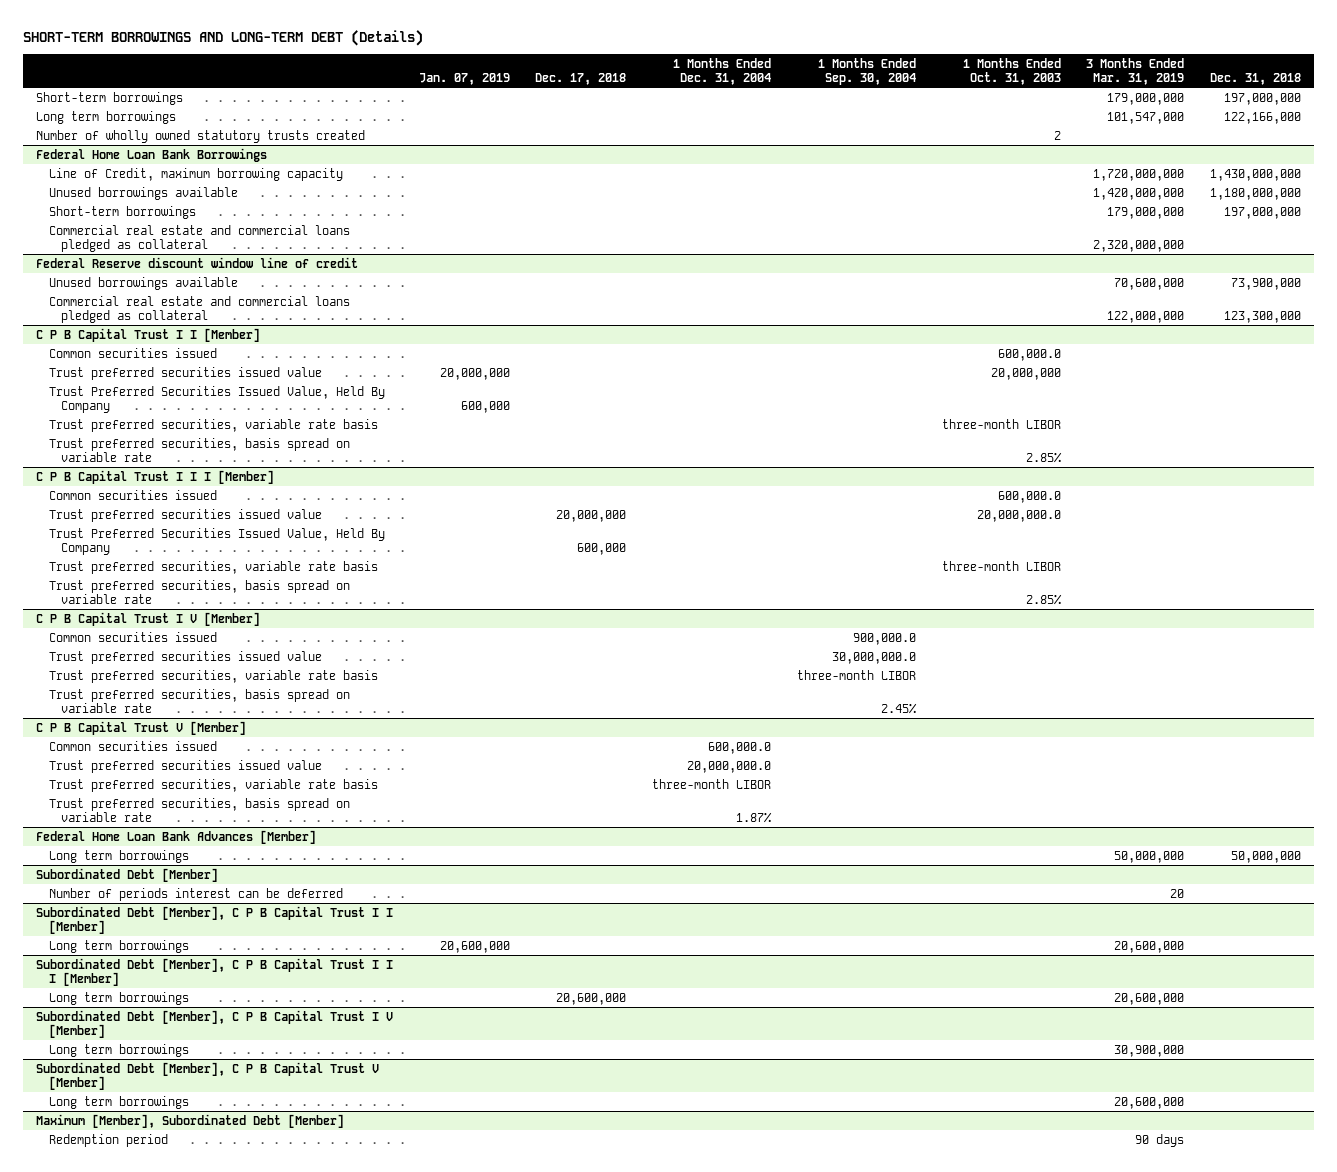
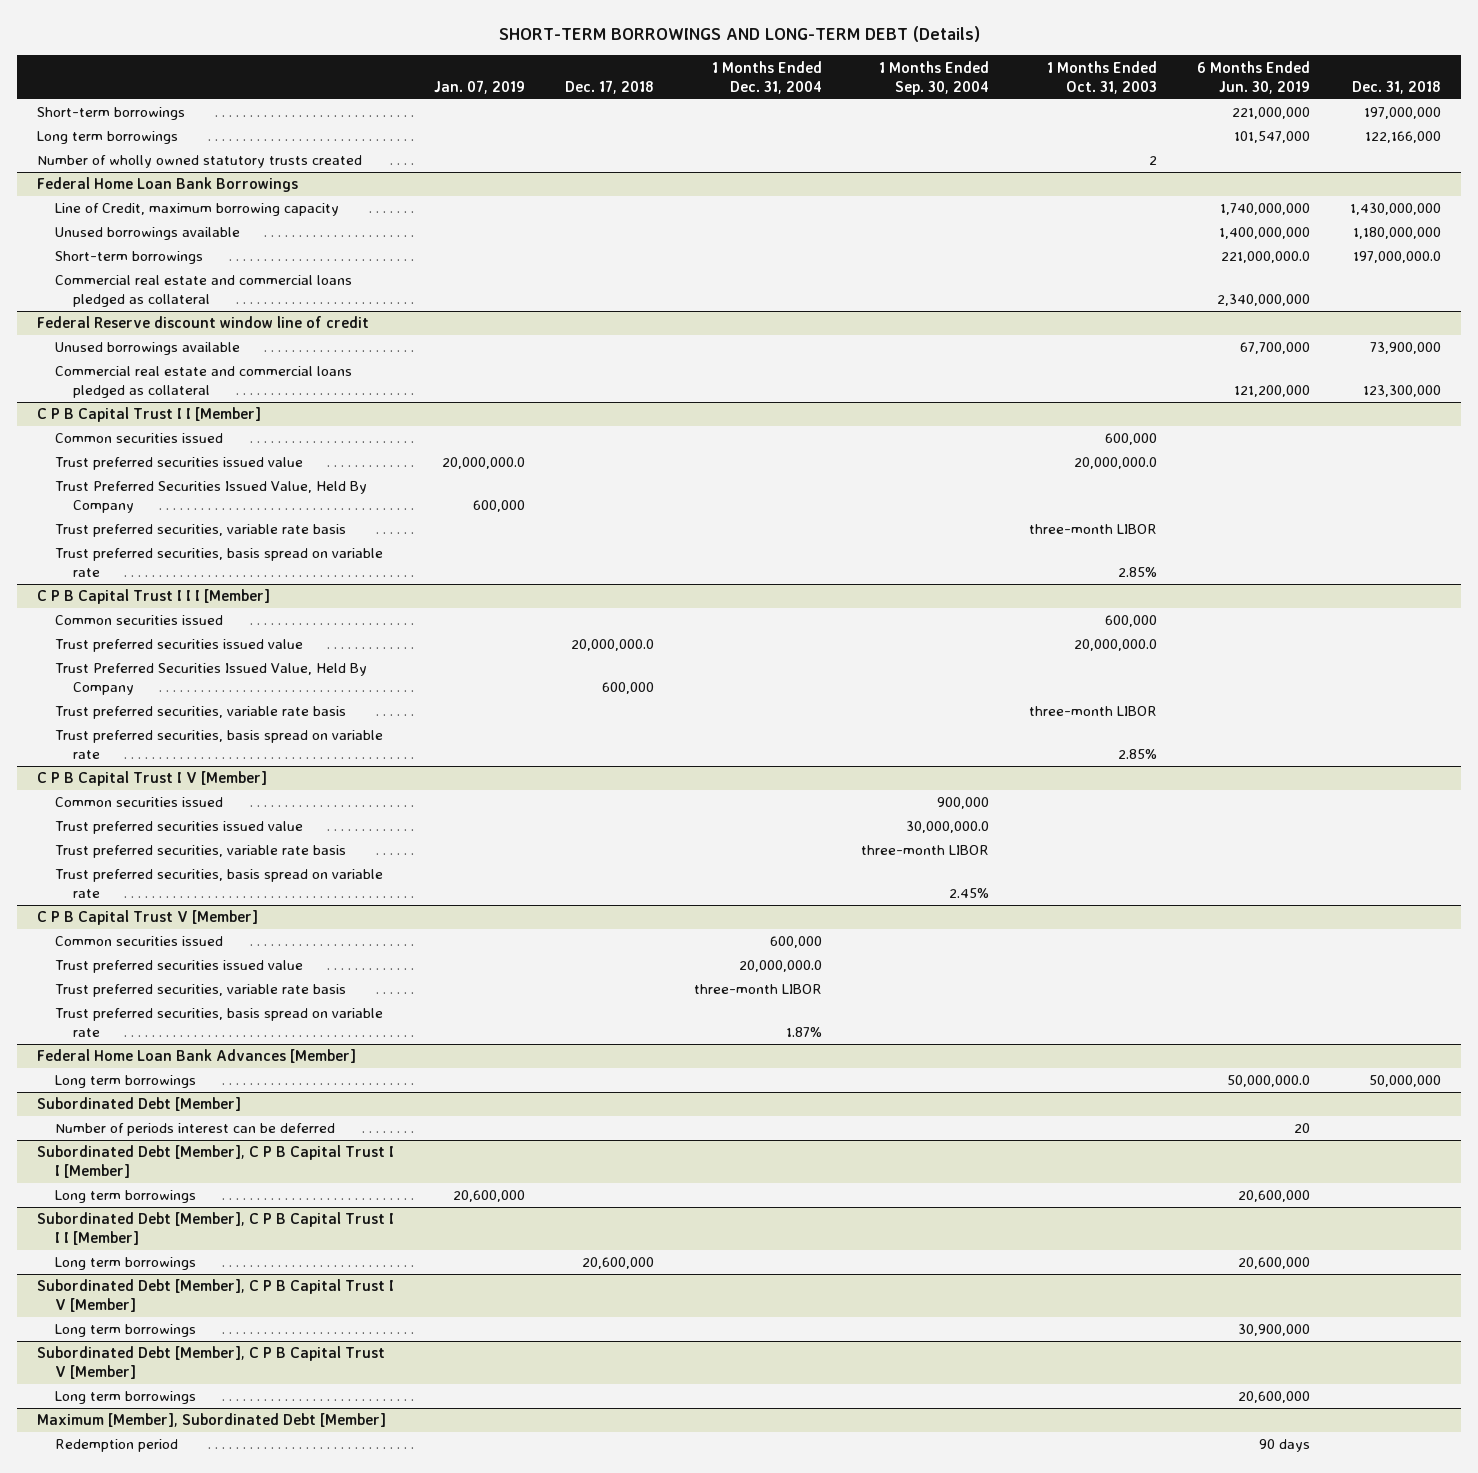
- | Jan. 07, 2019 | Dec. 17, 2018 | 1 Months Ended Dec. 31, 2004 | 1 Months Ended Sep. 30, 2004 | 1 Months Ended Oct. 31, 2003 | 3 Months Ended Mar. 31, 2019 | Dec. 31, 2018
+ | Jan. 07, 2019 | Dec. 17, 2018 | 1 Months Ended Dec. 31, 2004 | 1 Months Ended Sep. 30, 2004 | 1 Months Ended Oct. 31, 2003 | 6 Months Ended Jun. 30, 2019 | Dec. 31, 2018
@ Federal Home Loan Bank Borrowings
- Short-term borrowings | | | | | | 179,000,000 | 197,000,000
+ Short-term borrowings | | | | | | 221,000,000.0 | 197,000,000.0
@ C P B Capital Trust I I [Member]
- Common securities issued | | | | | 600,000.0 | |
- Trust preferred securities issued value | 20,000,000 | | | | 20,000,000 | |
+ Common securities issued | | | | | 600,000 | |
+ Trust preferred securities issued value | 20,000,000.0 | | | | 20,000,000.0 | |
@ C P B Capital Trust I I I [Member]
- Common securities issued | | | | | 600,000.0 | |
- Trust preferred securities issued value | | 20,000,000 | | | 20,000,000.0 | |
+ Common securities issued | | | | | 600,000 | |
+ Trust preferred securities issued value | | 20,000,000.0 | | | 20,000,000.0 | |
@ C P B Capital Trust I V [Member]
- Common securities issued | | | | 900,000.0 | | |
+ Common securities issued | | | | 900,000 | | |
@ C P B Capital Trust V [Member]
- Common securities issued | | | 600,000.0 | | | |
+ Common securities issued | | | 600,000 | | | |

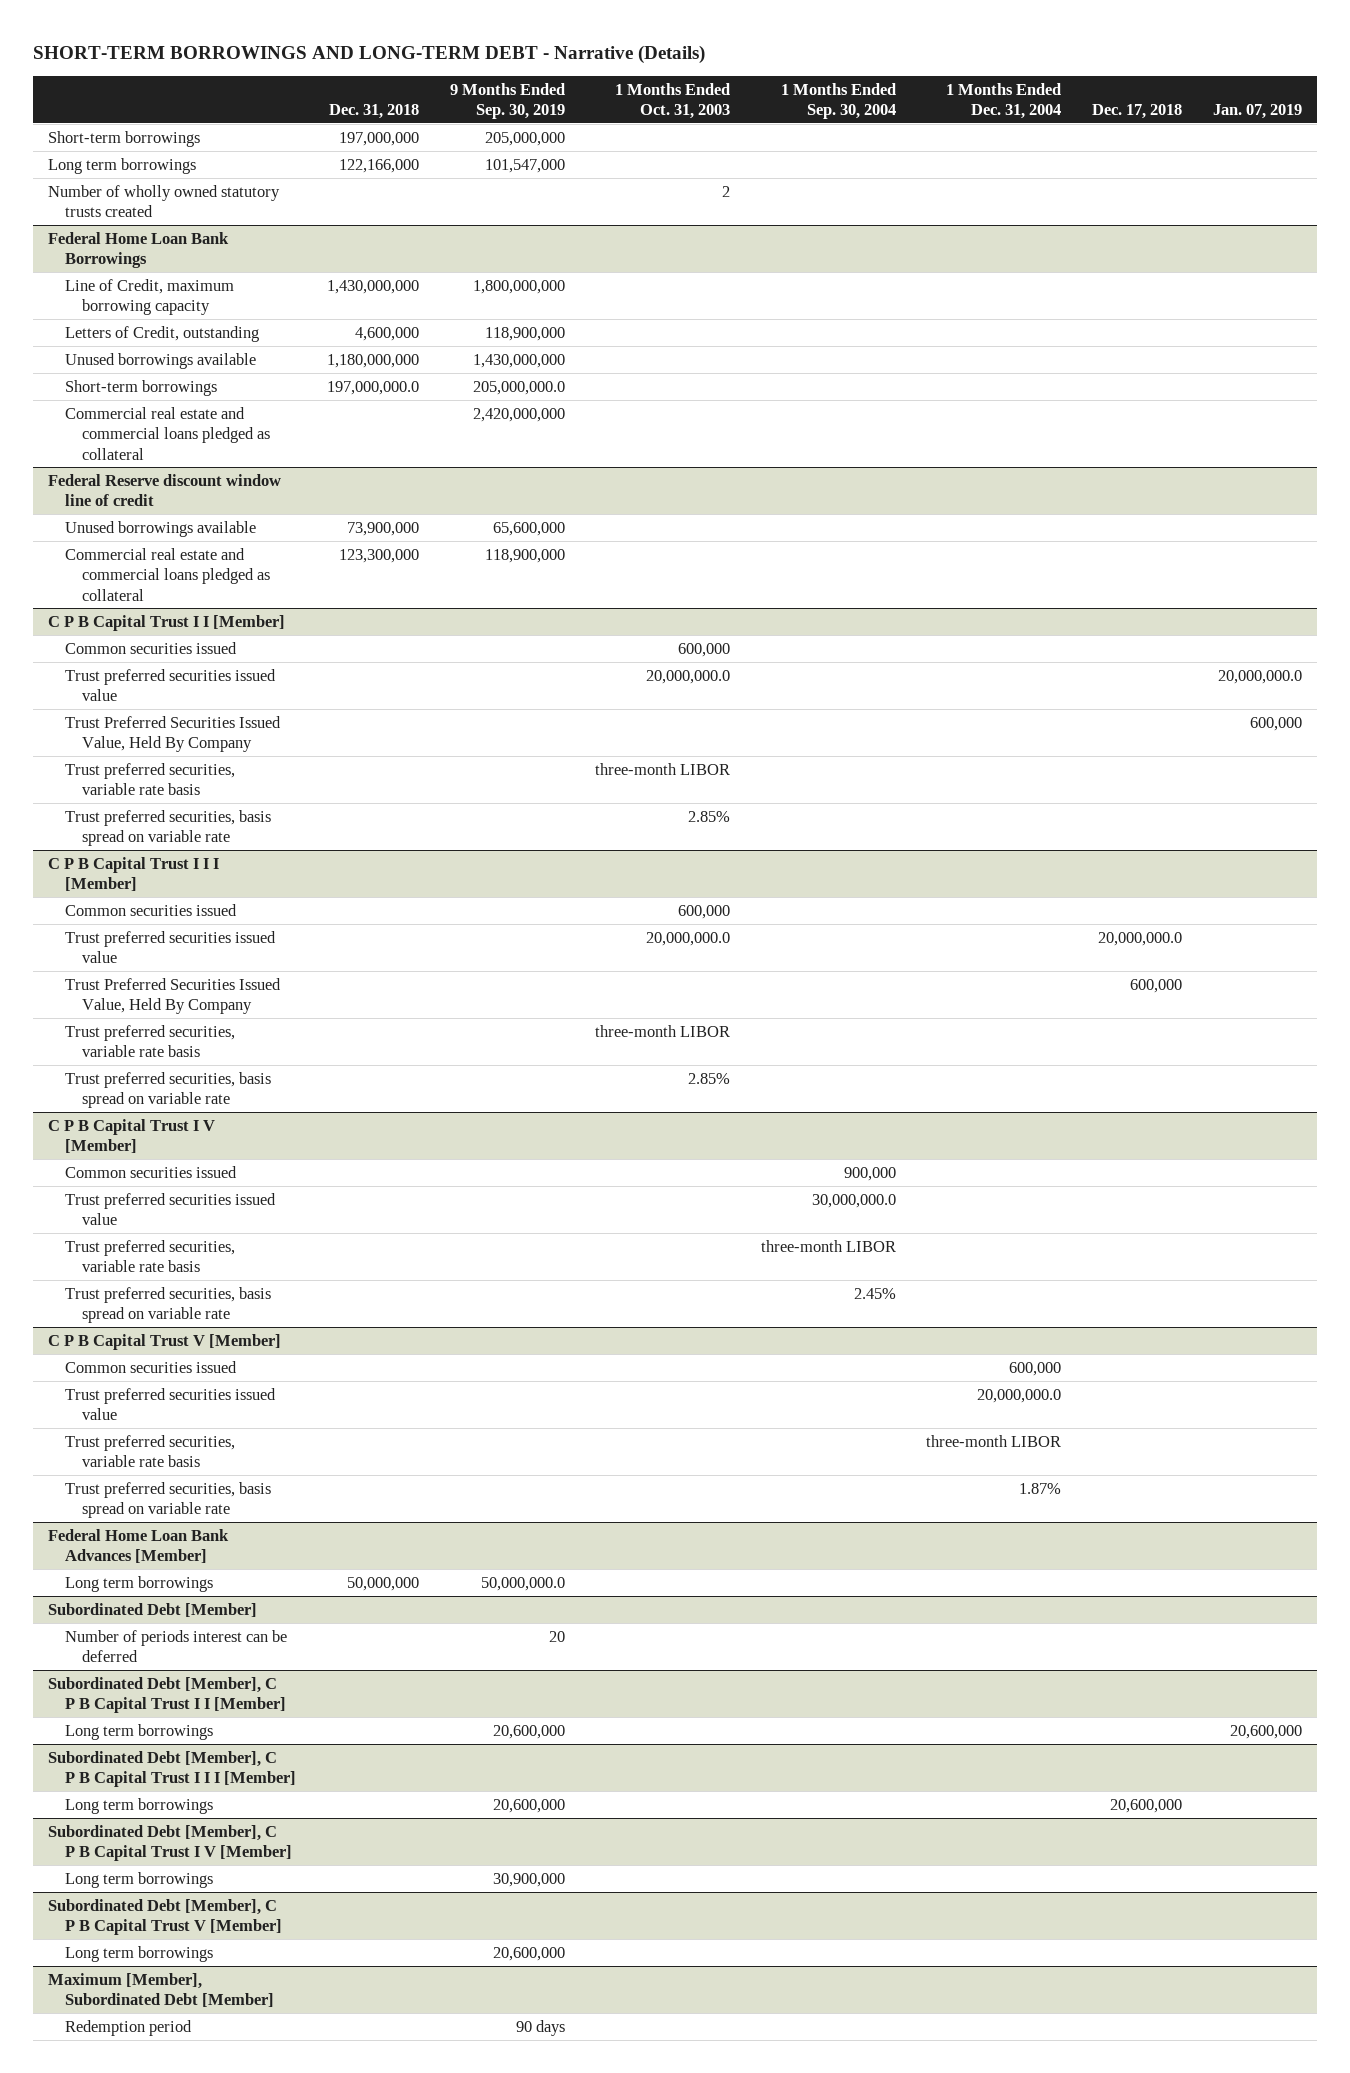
- SHORT-TERM BORROWINGS AND LONG-TERM DEBT (Details)
+ SHORT-TERM BORROWINGS AND LONG-TERM DEBT - Narrative (Details)
- | Jan. 07, 2019 | Dec. 17, 2018 | 1 Months Ended Dec. 31, 2004 | 1 Months Ended Sep. 30, 2004 | 1 Months Ended Oct. 31, 2003 | 6 Months Ended Jun. 30, 2019 | Dec. 31, 2018
+ | Dec. 31, 2018 | 9 Months Ended Sep. 30, 2019 | 1 Months Ended Oct. 31, 2003 | 1 Months Ended Sep. 30, 2004 | 1 Months Ended Dec. 31, 2004 | Dec. 17, 2018 | Jan. 07, 2019
@ Federal Home Loan Bank Borrowings
+ Letters of Credit, outstanding | 4,600,000 | 118,900,000 | | | | |

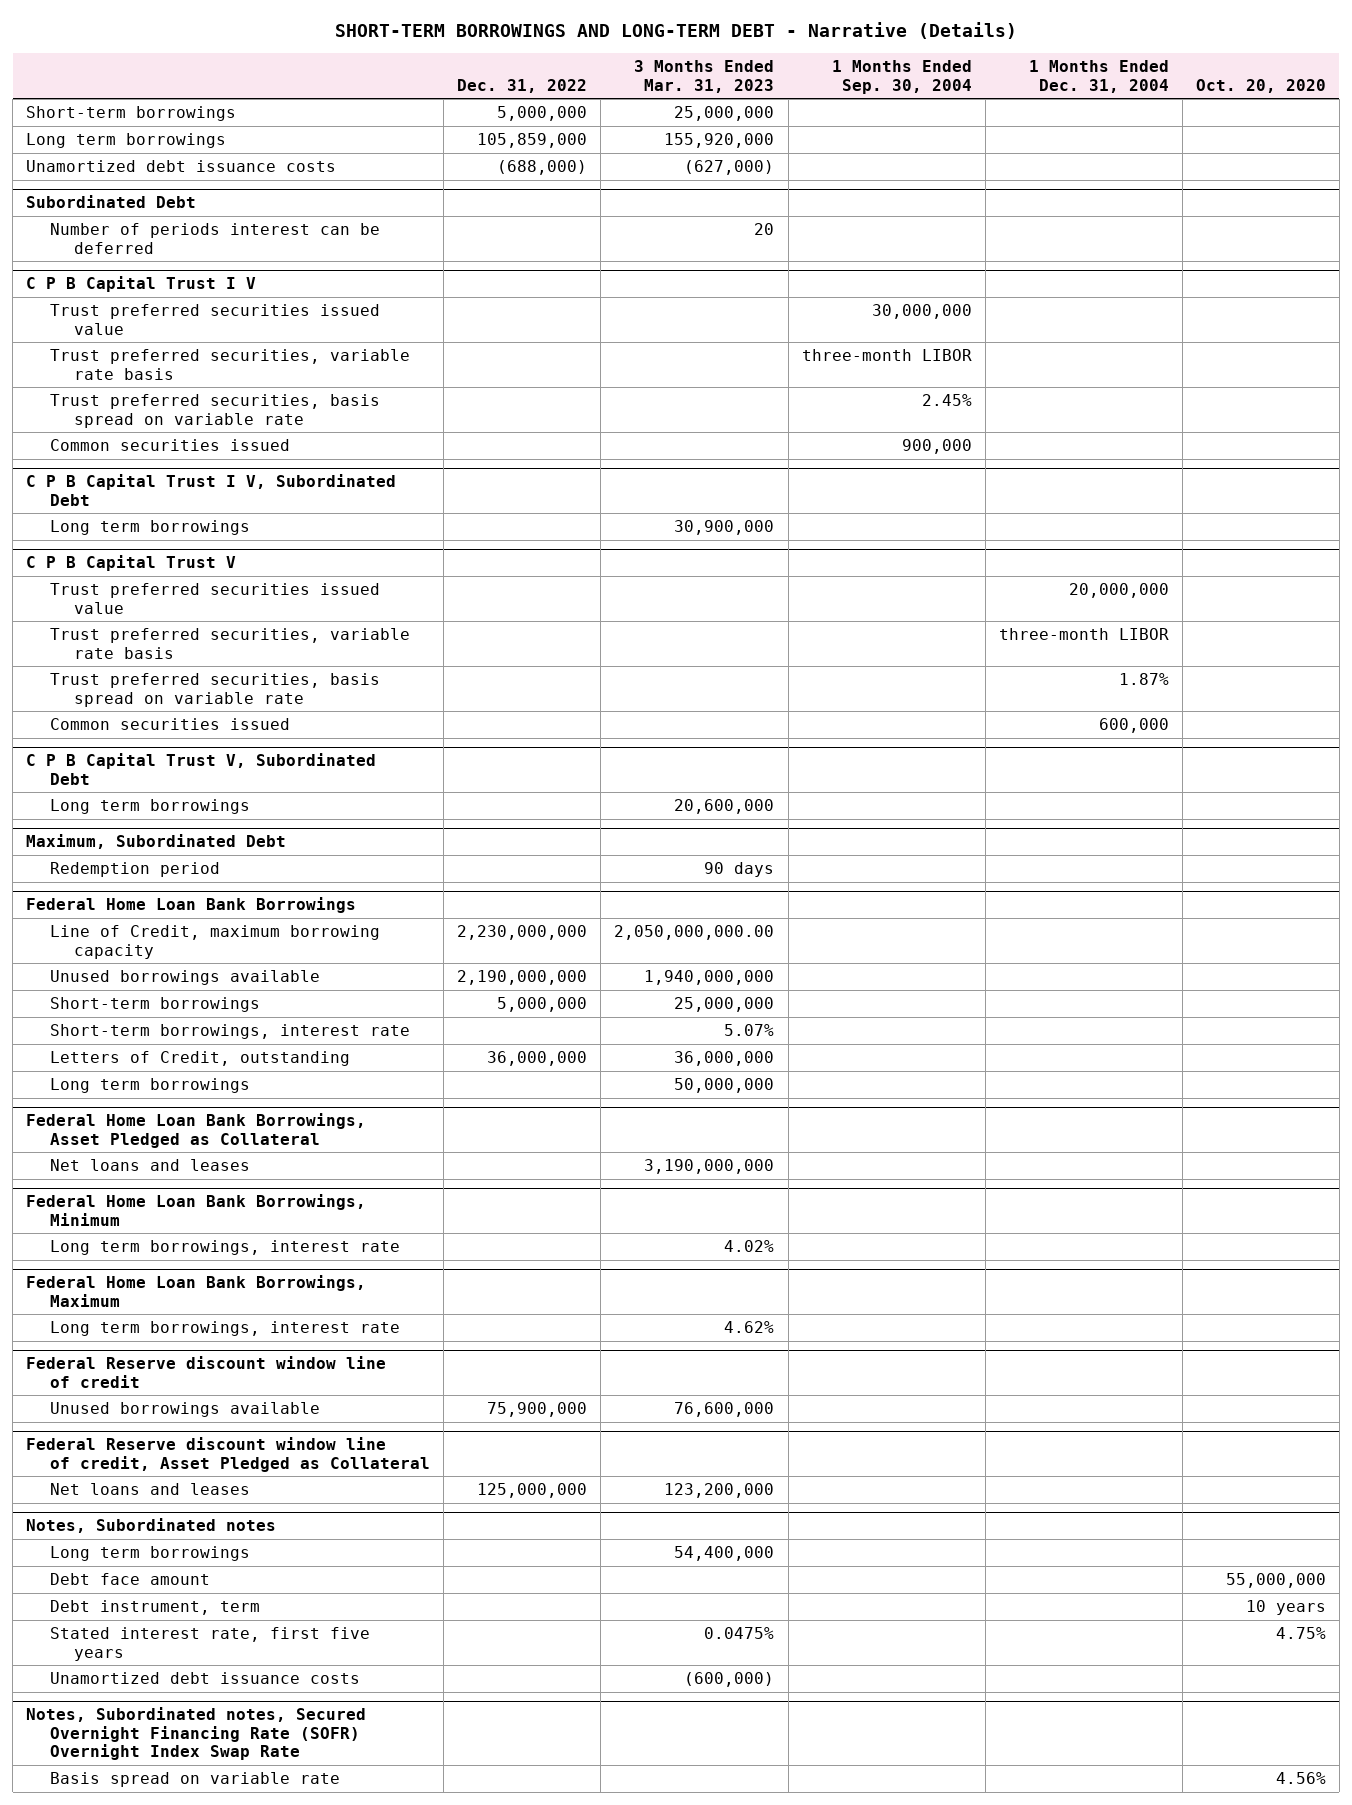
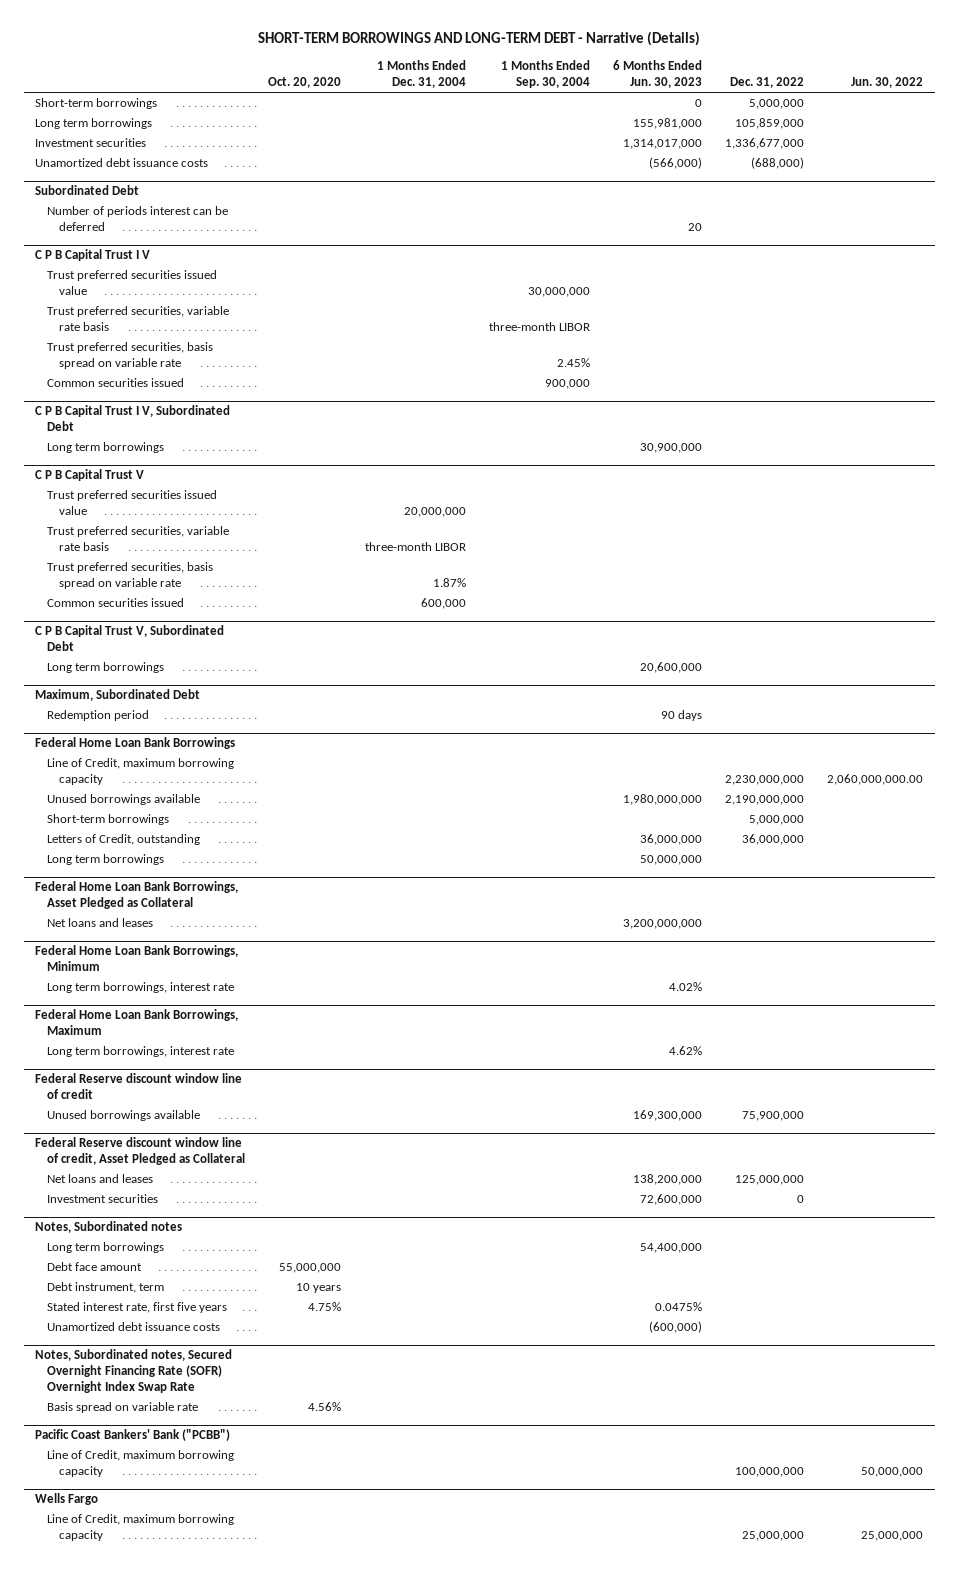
- | Dec. 31, 2022 | 3 Months Ended Mar. 31, 2023 | 1 Months Ended Sep. 30, 2004 | 1 Months Ended Dec. 31, 2004 | Oct. 20, 2020
+ | Oct. 20, 2020 | 1 Months Ended Dec. 31, 2004 | 1 Months Ended Sep. 30, 2004 | 6 Months Ended Jun. 30, 2023 | Dec. 31, 2022 | Jun. 30, 2022
+ Investment securities | | | | 1,314,017,000 | 1,336,677,000 |
@ Federal Home Loan Bank Borrowings
- Short-term borrowings, interest rate | | 5.07% | | |
@ Federal Reserve discount window line of credit, Asset Pledged as Collateral
+ Investment securities | | | | 72,600,000 | 0 |
+ Pacific Coast Bankers' Bank ("PCBB")
+ Line of Credit, maximum borrowing capacity | | | | | 100,000,000 | 50,000,000
+ Wells Fargo
+ Line of Credit, maximum borrowing capacity | | | | | 25,000,000 | 25,000,000

